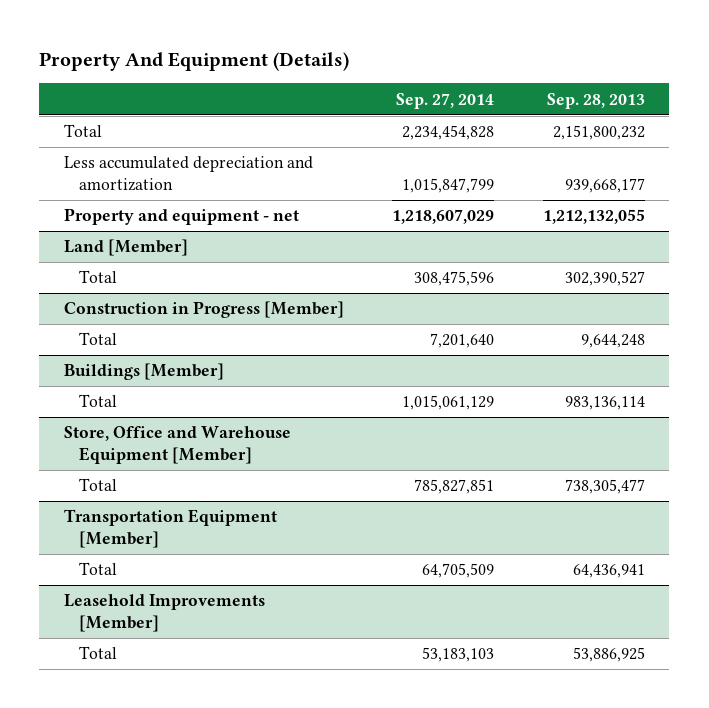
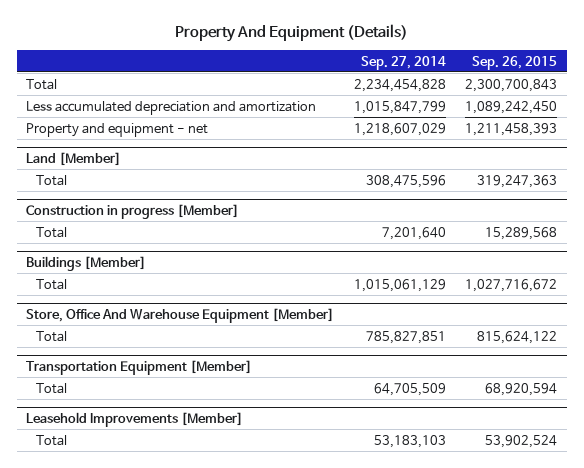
- | Sep. 27, 2014 | Sep. 28, 2013
+ | Sep. 27, 2014 | Sep. 26, 2015
- Construction in Progress [Member]
+ Construction in progress [Member]
- Store, Office and Warehouse Equipment [Member]
+ Store, Office And Warehouse Equipment [Member]

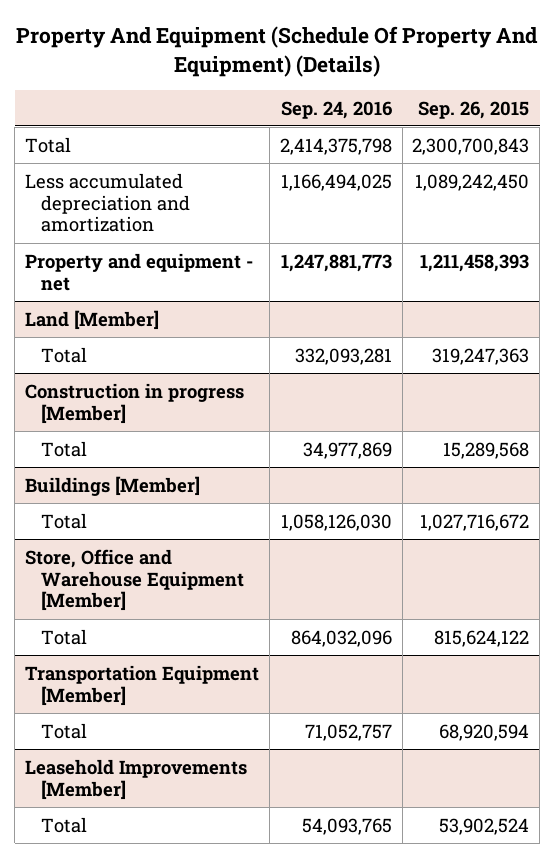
- Property And Equipment (Details)
+ Property And Equipment (Schedule Of Property And Equipment) (Details)
- | Sep. 27, 2014 | Sep. 26, 2015
+ | Sep. 24, 2016 | Sep. 26, 2015
- Store, Office And Warehouse Equipment [Member]
+ Store, Office and Warehouse Equipment [Member]

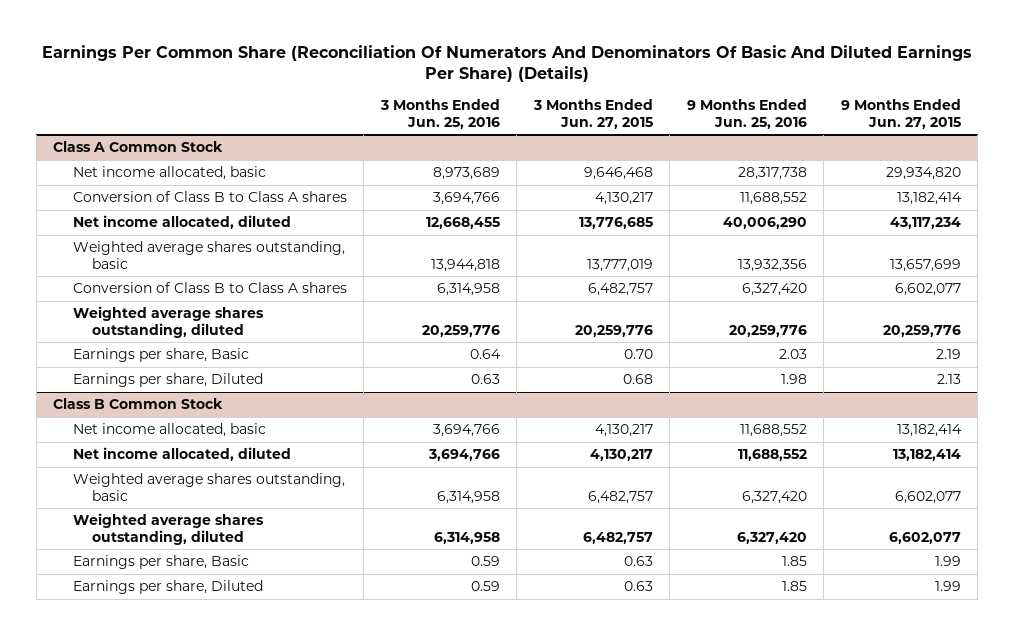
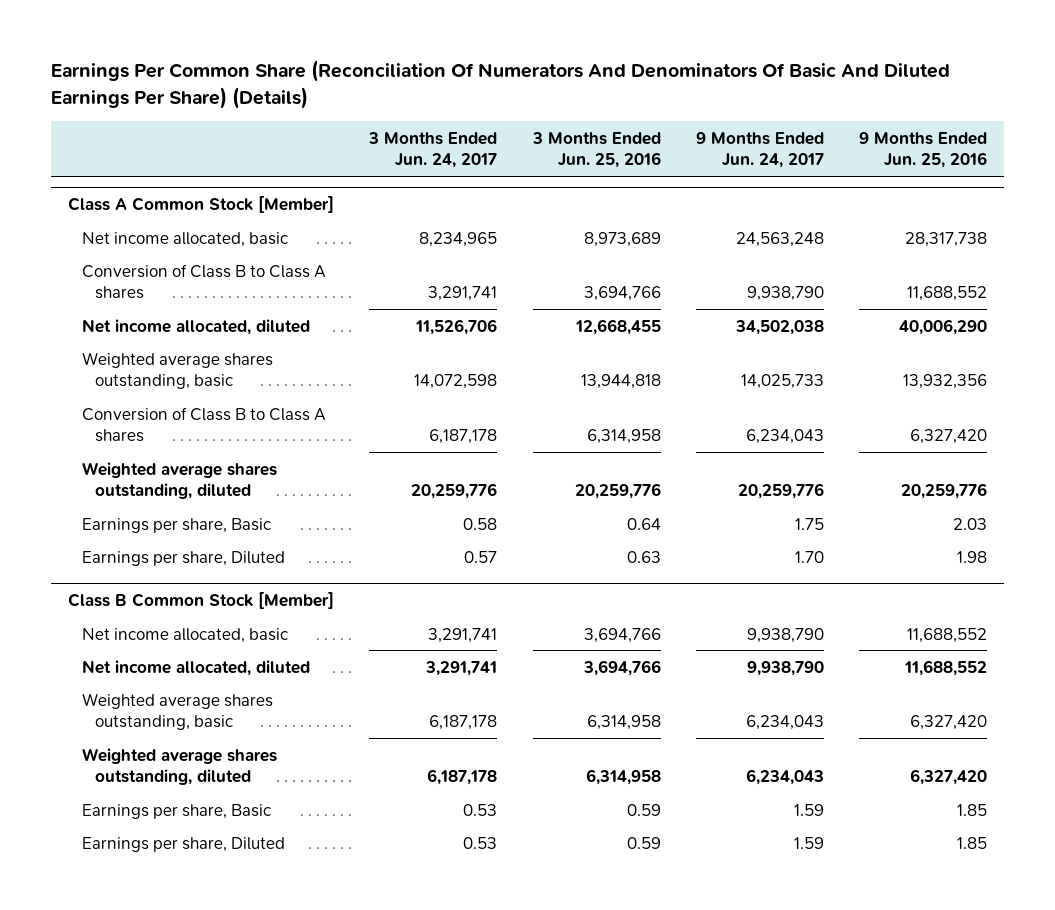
- | 3 Months Ended Jun. 25, 2016 | 3 Months Ended Jun. 27, 2015 | 9 Months Ended Jun. 25, 2016 | 9 Months Ended Jun. 27, 2015
+ | 3 Months Ended Jun. 24, 2017 | 3 Months Ended Jun. 25, 2016 | 9 Months Ended Jun. 24, 2017 | 9 Months Ended Jun. 25, 2016
- Class A Common Stock
+ Class A Common Stock [Member]
- Class B Common Stock
+ Class B Common Stock [Member]

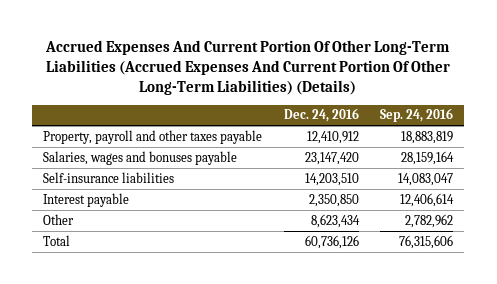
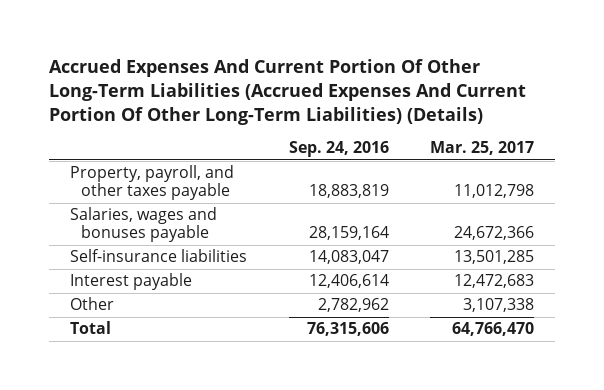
- | Dec. 24, 2016 | Sep. 24, 2016
+ | Sep. 24, 2016 | Mar. 25, 2017
- Property, payroll and other taxes payable | 12,410,912 | 18,883,819
+ Property, payroll, and other taxes payable | 18,883,819 | 11,012,798

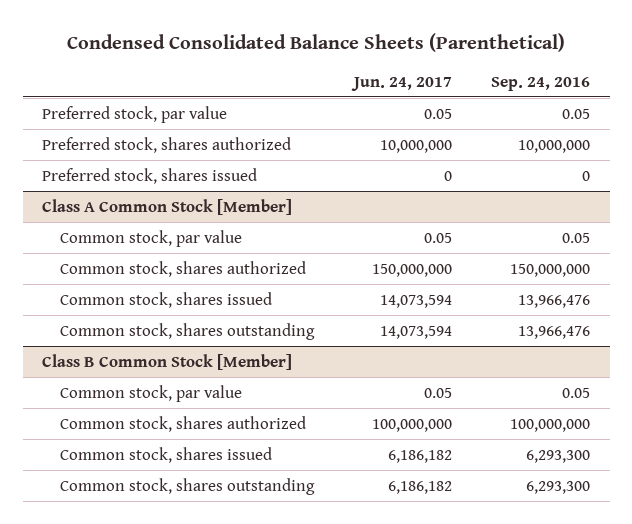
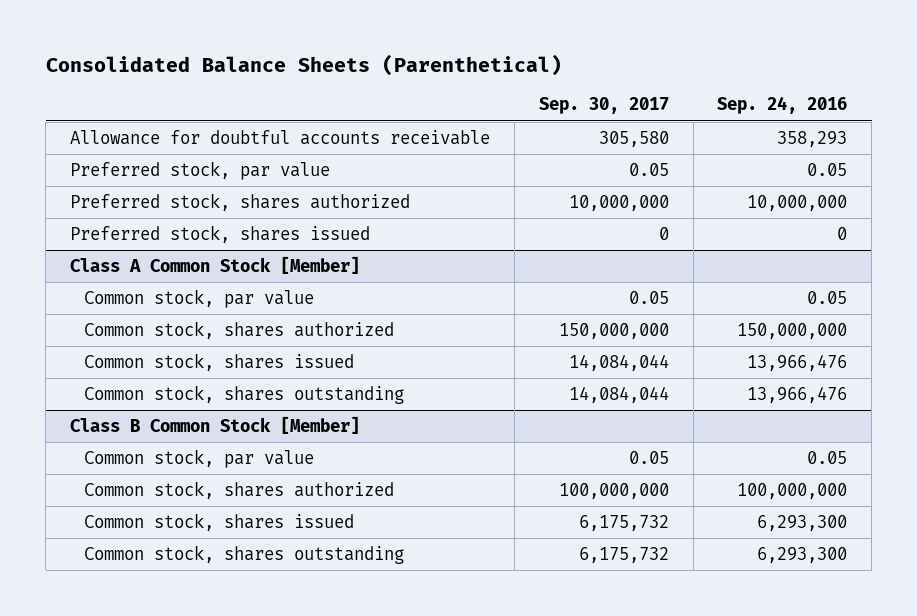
- Condensed Consolidated Balance Sheets (Parenthetical)
+ Consolidated Balance Sheets (Parenthetical)
- | Jun. 24, 2017 | Sep. 24, 2016
+ | Sep. 30, 2017 | Sep. 24, 2016
+ Allowance for doubtful accounts receivable | 305,580 | 358,293

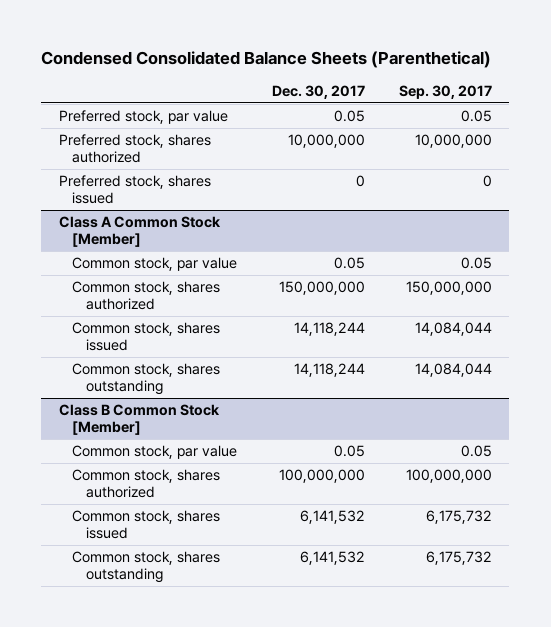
- Consolidated Balance Sheets (Parenthetical)
+ Condensed Consolidated Balance Sheets (Parenthetical)
- | Sep. 30, 2017 | Sep. 24, 2016
+ | Dec. 30, 2017 | Sep. 30, 2017
- Allowance for doubtful accounts receivable | 305,580 | 358,293

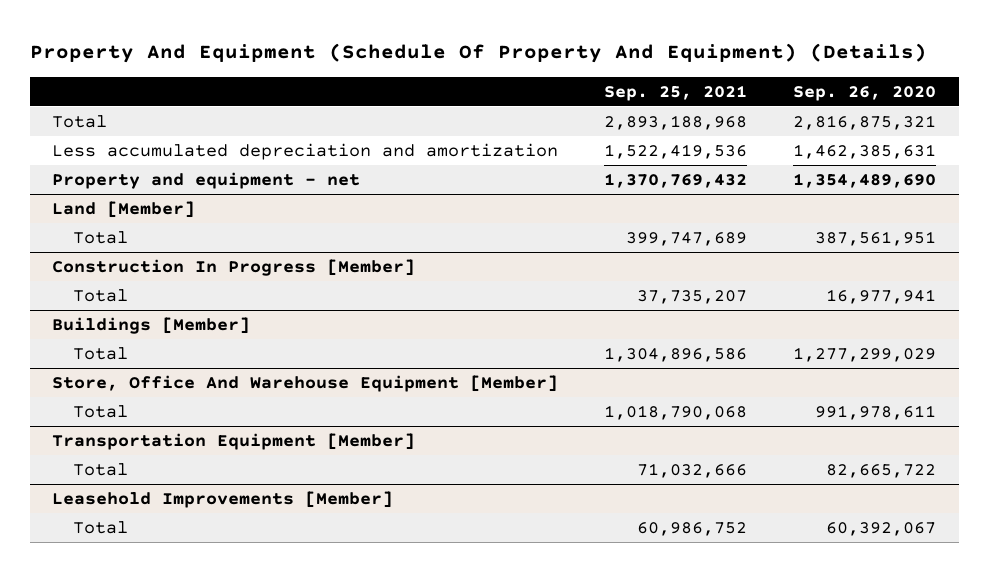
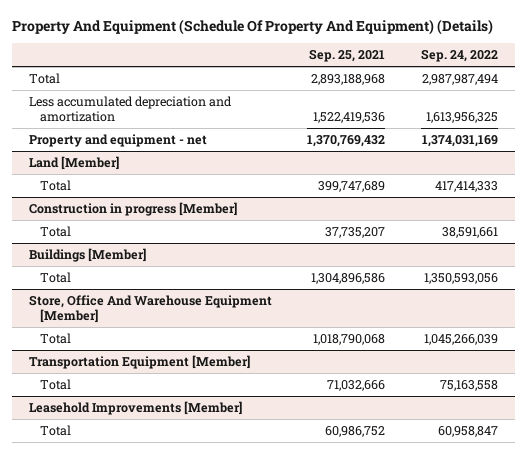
- | Sep. 25, 2021 | Sep. 26, 2020
+ | Sep. 25, 2021 | Sep. 24, 2022
- Construction In Progress [Member]
+ Construction in progress [Member]

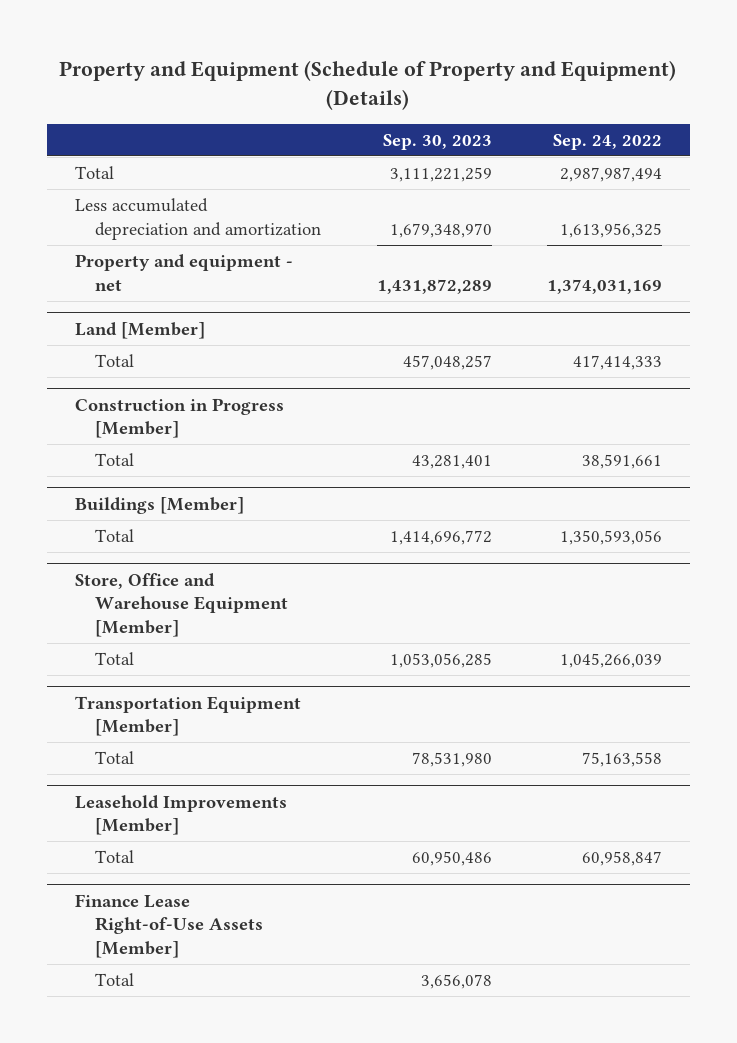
- Property And Equipment (Schedule Of Property And Equipment) (Details)
+ Property and Equipment (Schedule of Property and Equipment) (Details)
- | Sep. 25, 2021 | Sep. 24, 2022
+ | Sep. 30, 2023 | Sep. 24, 2022
- Construction in progress [Member]
+ Construction in Progress [Member]
- Store, Office And Warehouse Equipment [Member]
+ Store, Office and Warehouse Equipment [Member]
+ Finance Lease Right-of-Use Assets [Member]
+ Total | 3,656,078 |

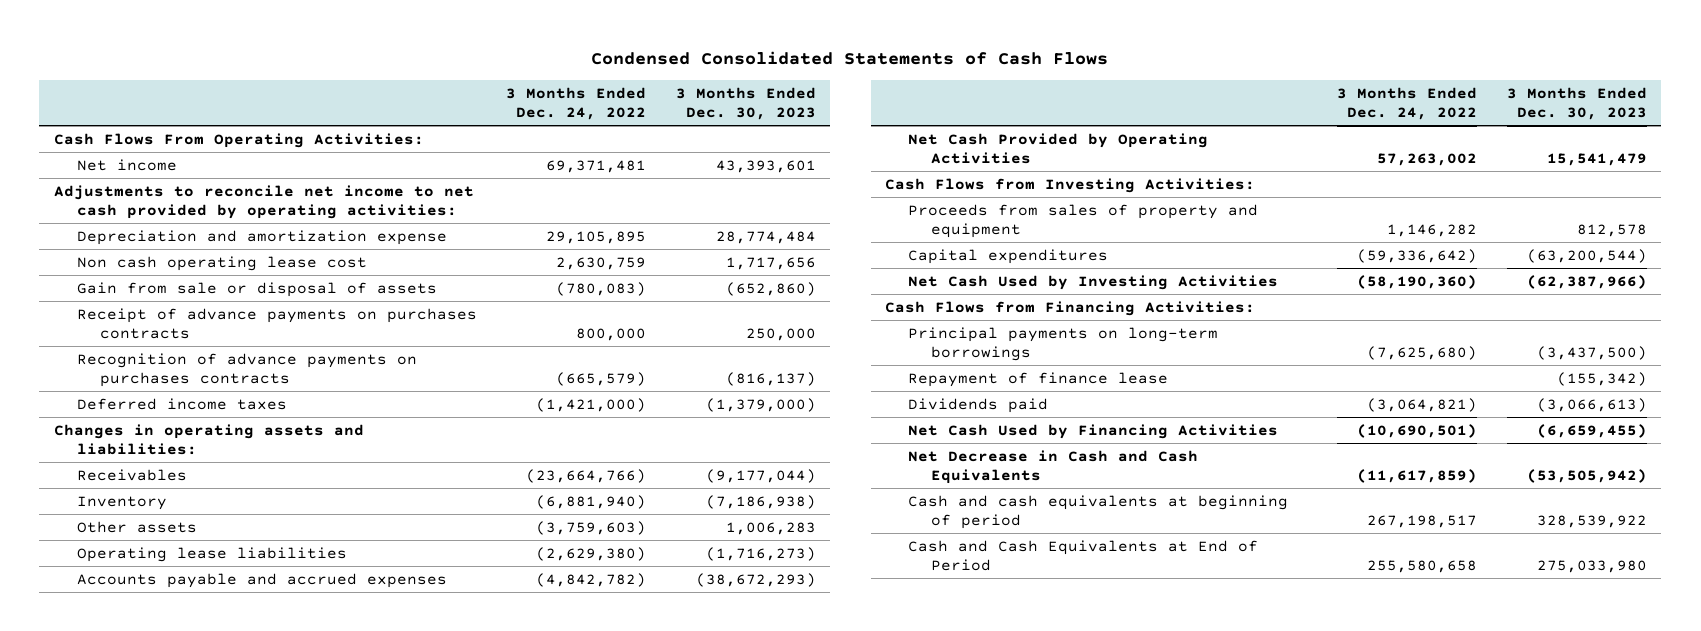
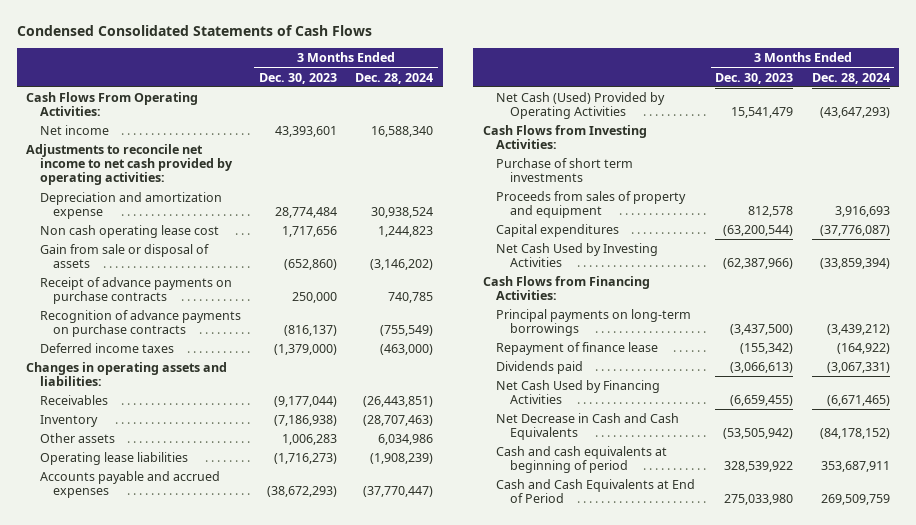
- | 3 Months Ended Dec. 24, 2022 | 3 Months Ended Dec. 30, 2023
+ | 3 Months Ended Dec. 30, 2023 | 3 Months Ended Dec. 28, 2024
- Receipt of advance payments on purchases contracts | 800,000 | 250,000
- Recognition of advance payments on purchases contracts | (665,579) | (816,137)
+ Receipt of advance payments on purchase contracts | 250,000 | 740,785
+ Recognition of advance payments on purchase contracts | (816,137) | (755,549)
- Net Cash Provided by Operating Activities | 57,263,002 | 15,541,479
+ Net Cash (Used) Provided by Operating Activities | 15,541,479 | (43,647,293)
+ Purchase of short term investments

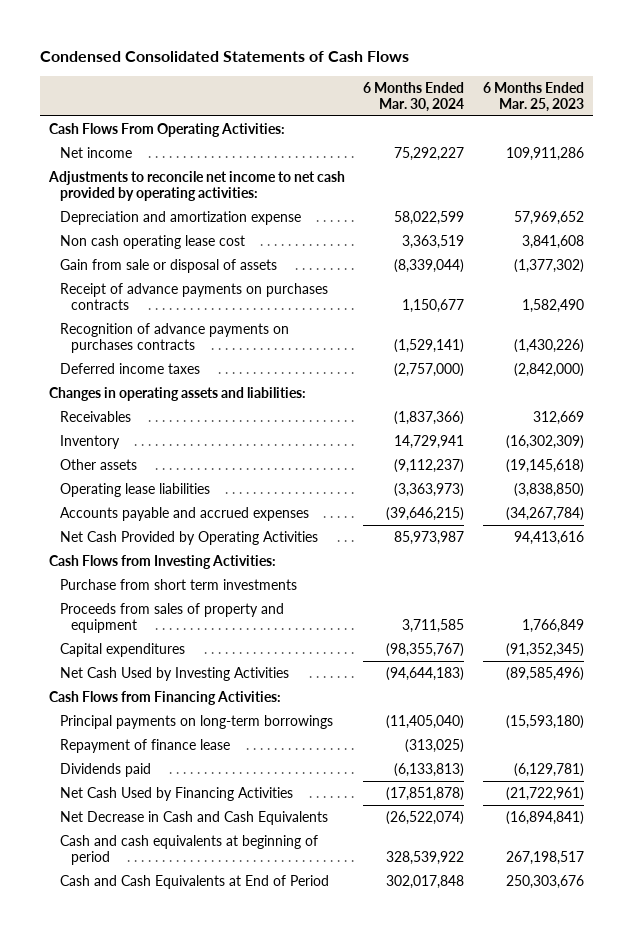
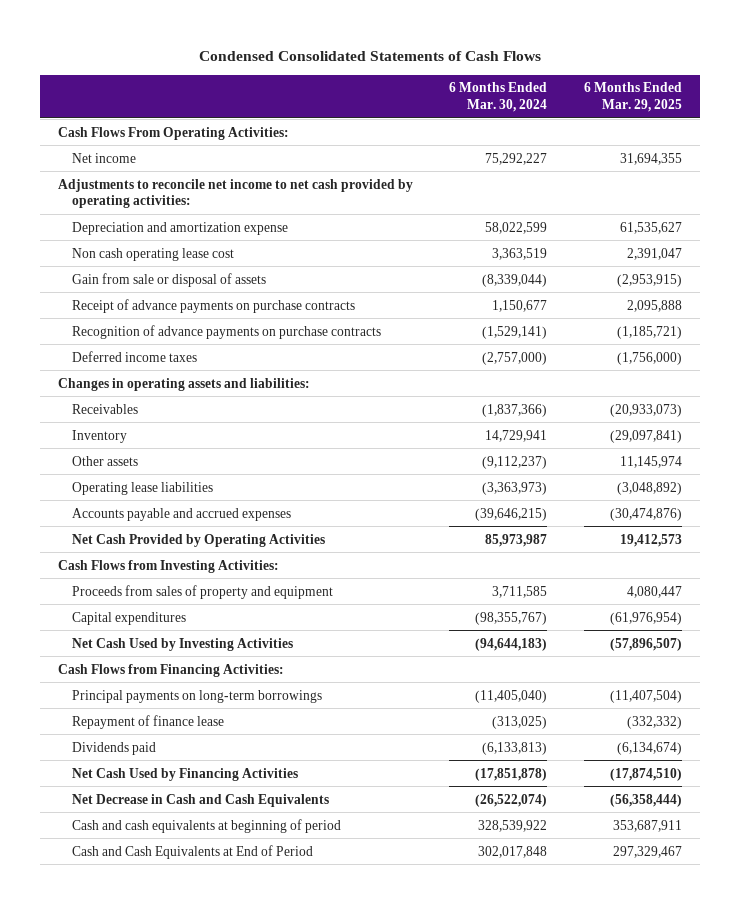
- | 6 Months Ended Mar. 30, 2024 | 6 Months Ended Mar. 25, 2023
+ | 6 Months Ended Mar. 30, 2024 | 6 Months Ended Mar. 29, 2025
- Receipt of advance payments on purchases contracts | 1,150,677 | 1,582,490
- Recognition of advance payments on purchases contracts | (1,529,141) | (1,430,226)
+ Receipt of advance payments on purchase contracts | 1,150,677 | 2,095,888
+ Recognition of advance payments on purchase contracts | (1,529,141) | (1,185,721)
- Purchase from short term investments

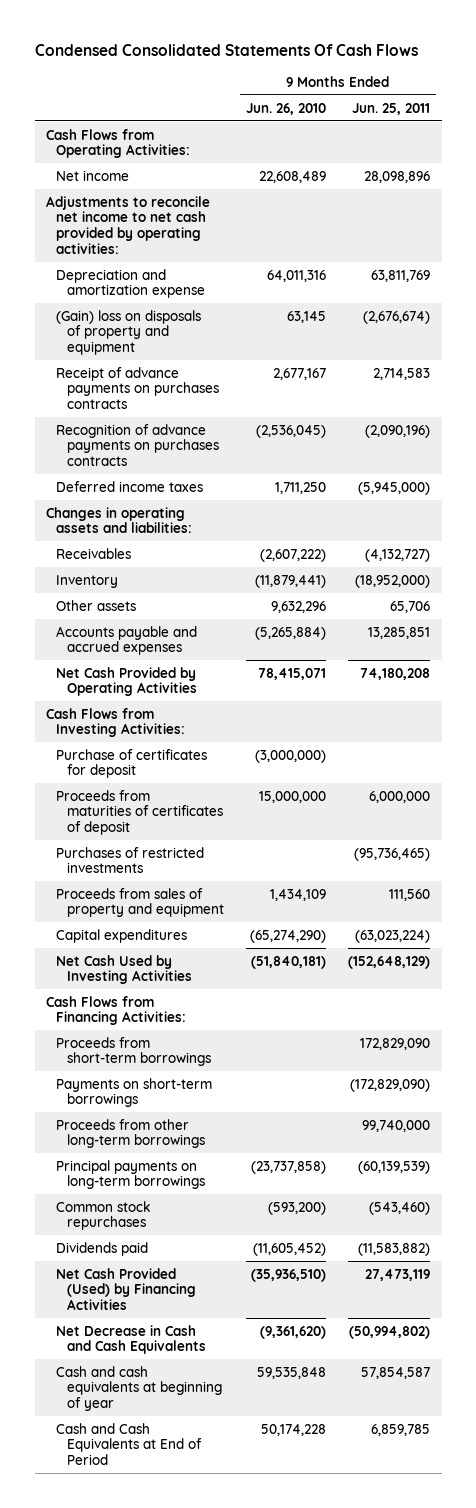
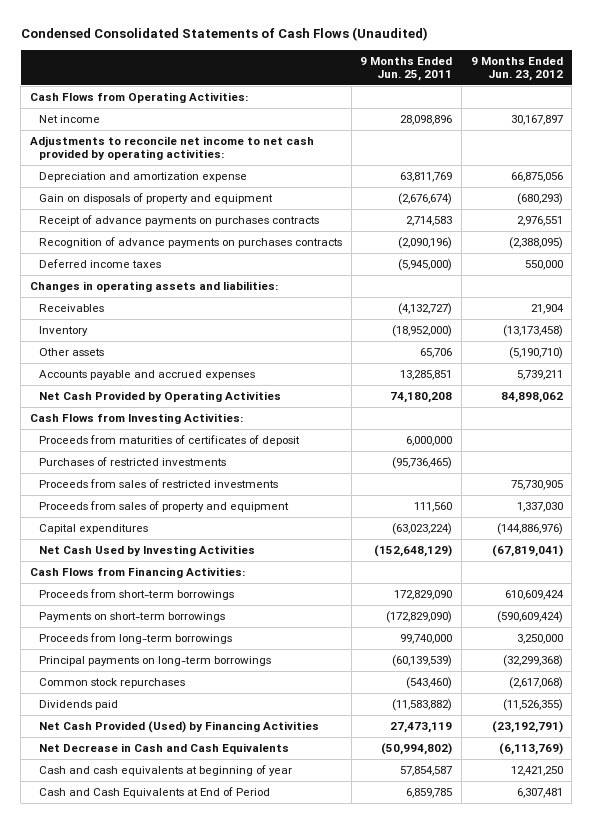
- Condensed Consolidated Statements Of Cash Flows
+ Condensed Consolidated Statements of Cash Flows (Unaudited)
- | 9 Months Ended Jun. 26, 2010 | 9 Months Ended Jun. 25, 2011
+ | 9 Months Ended Jun. 25, 2011 | 9 Months Ended Jun. 23, 2012
- (Gain) loss on disposals of property and equipment | 63,145 | (2,676,674)
+ Gain on disposals of property and equipment | (2,676,674) | (680,293)
- Purchase of certificates for deposit | (3,000,000) |
+ Proceeds from sales of restricted investments | | 75,730,905
- Proceeds from other long-term borrowings | | 99,740,000
+ Proceeds from long-term borrowings | 99,740,000 | 3,250,000

